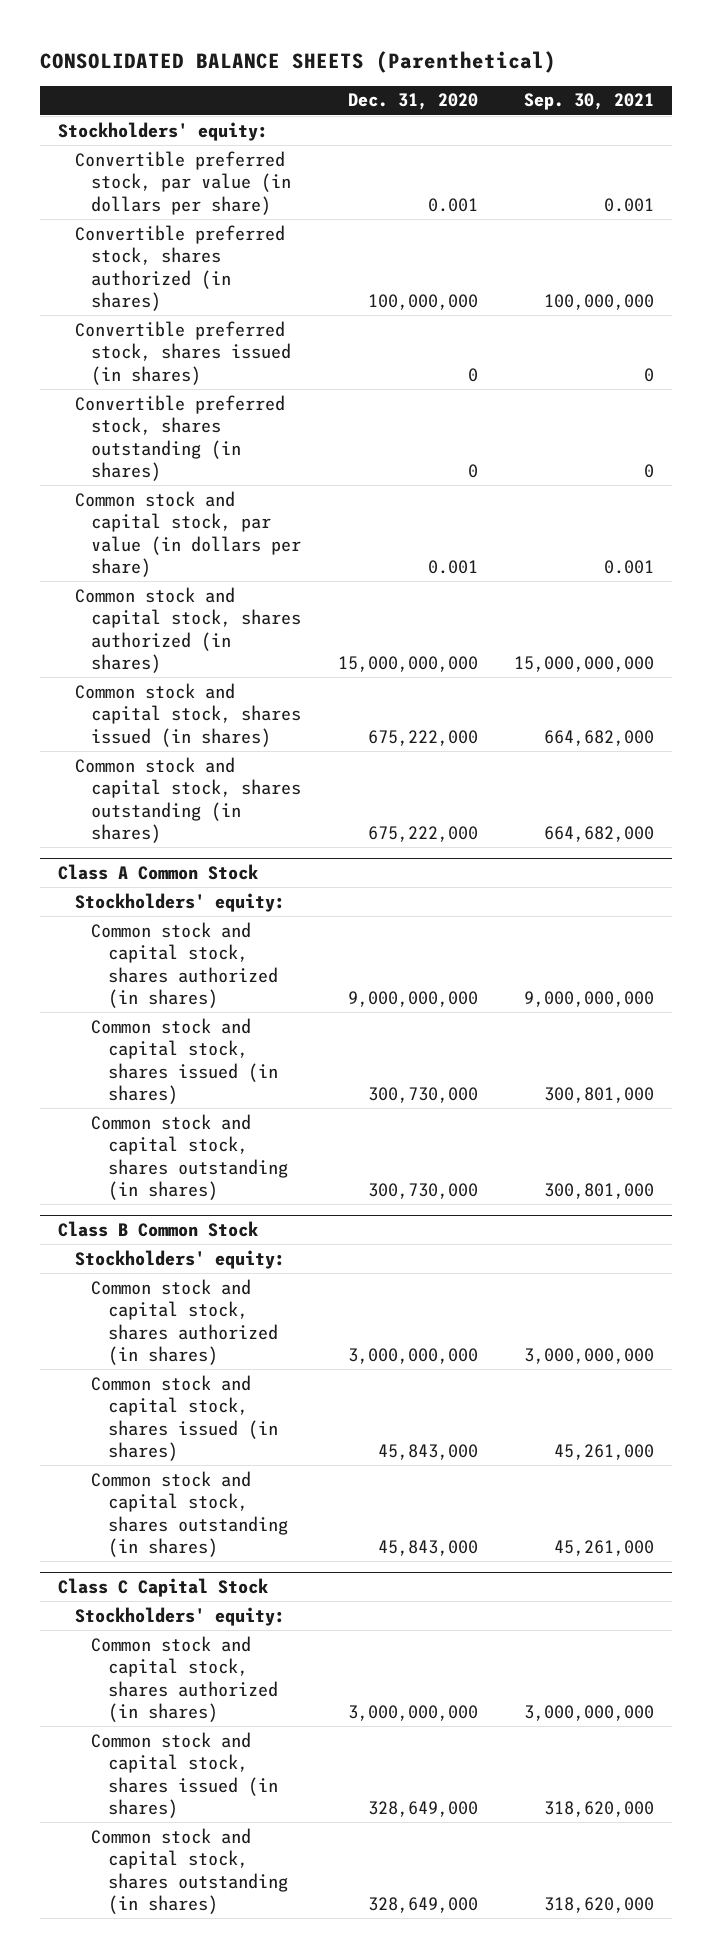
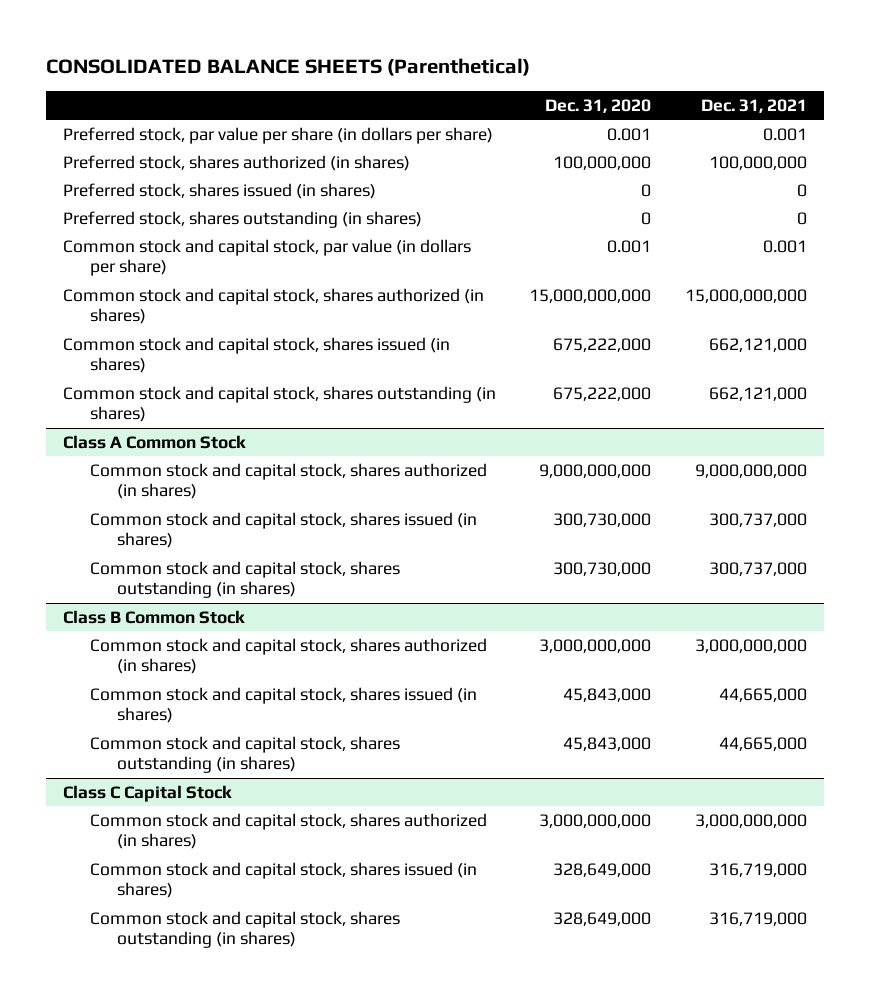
- | Dec. 31, 2020 | Sep. 30, 2021
+ | Dec. 31, 2020 | Dec. 31, 2021
- Stockholders' equity:
- Convertible preferred stock, par value (in dollars per share) | 0.001 | 0.001
- Convertible preferred stock, shares authorized (in shares) | 100,000,000 | 100,000,000
- Convertible preferred stock, shares issued (in shares) | 0 | 0
- Convertible preferred stock, shares outstanding (in shares) | 0 | 0
+ Preferred stock, par value per share (in dollars per share) | 0.001 | 0.001
+ Preferred stock, shares authorized (in shares) | 100,000,000 | 100,000,000
+ Preferred stock, shares issued (in shares) | 0 | 0
+ Preferred stock, shares outstanding (in shares) | 0 | 0
@ Class A Common Stock
- Stockholders' equity:
@ Class B Common Stock
- Stockholders' equity:
@ Class C Capital Stock
- Stockholders' equity:

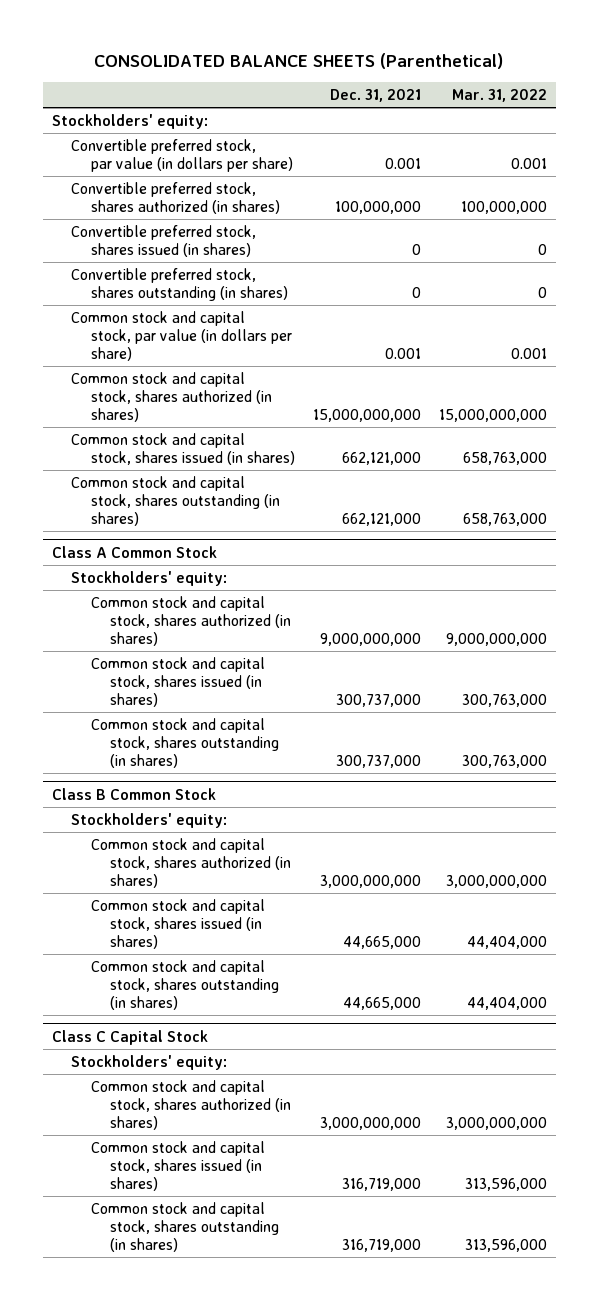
- | Dec. 31, 2020 | Dec. 31, 2021
+ | Dec. 31, 2021 | Mar. 31, 2022
- Preferred stock, par value per share (in dollars per share) | 0.001 | 0.001
- Preferred stock, shares authorized (in shares) | 100,000,000 | 100,000,000
- Preferred stock, shares issued (in shares) | 0 | 0
- Preferred stock, shares outstanding (in shares) | 0 | 0
+ Stockholders' equity:
+ Convertible preferred stock, par value (in dollars per share) | 0.001 | 0.001
+ Convertible preferred stock, shares authorized (in shares) | 100,000,000 | 100,000,000
+ Convertible preferred stock, shares issued (in shares) | 0 | 0
+ Convertible preferred stock, shares outstanding (in shares) | 0 | 0
@ Class A Common Stock
+ Stockholders' equity:
@ Class B Common Stock
+ Stockholders' equity:
@ Class C Capital Stock
+ Stockholders' equity:

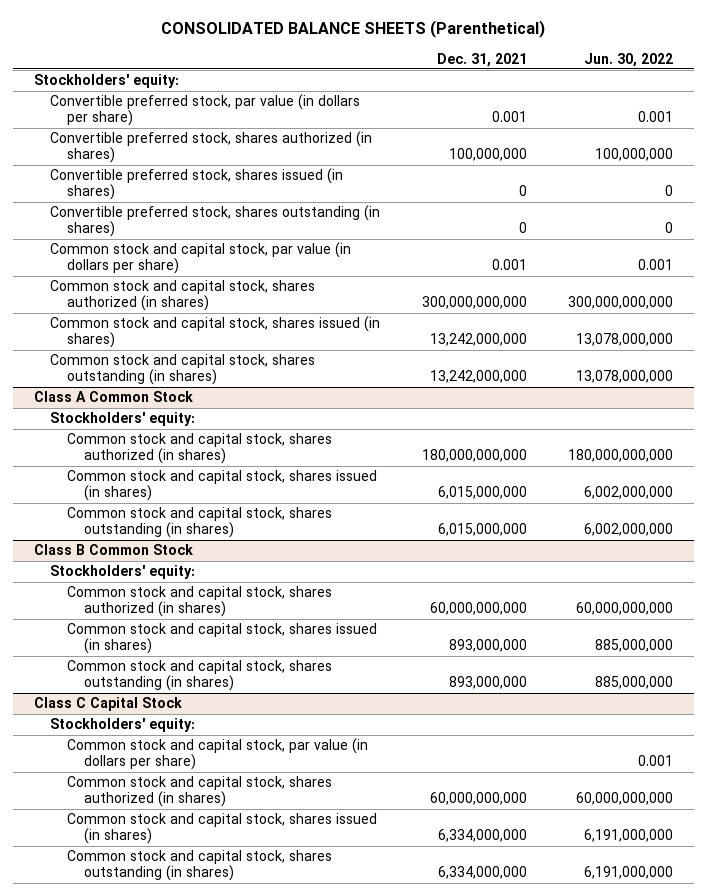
- | Dec. 31, 2021 | Mar. 31, 2022
+ | Dec. 31, 2021 | Jun. 30, 2022
- Common stock and capital stock, shares authorized (in shares) | 15,000,000,000 | 15,000,000,000
- Common stock and capital stock, shares issued (in shares) | 662,121,000 | 658,763,000
- Common stock and capital stock, shares outstanding (in shares) | 662,121,000 | 658,763,000
+ Common stock and capital stock, shares authorized (in shares) | 300,000,000,000 | 300,000,000,000
+ Common stock and capital stock, shares issued (in shares) | 13,242,000,000 | 13,078,000,000
+ Common stock and capital stock, shares outstanding (in shares) | 13,242,000,000 | 13,078,000,000
@ Class A Common Stock
- Common stock and capital stock, shares authorized (in shares) | 9,000,000,000 | 9,000,000,000
- Common stock and capital stock, shares issued (in shares) | 300,737,000 | 300,763,000
- Common stock and capital stock, shares outstanding (in shares) | 300,737,000 | 300,763,000
+ Common stock and capital stock, shares authorized (in shares) | 180,000,000,000 | 180,000,000,000
+ Common stock and capital stock, shares issued (in shares) | 6,015,000,000 | 6,002,000,000
+ Common stock and capital stock, shares outstanding (in shares) | 6,015,000,000 | 6,002,000,000
@ Class B Common Stock
- Common stock and capital stock, shares authorized (in shares) | 3,000,000,000 | 3,000,000,000
- Common stock and capital stock, shares issued (in shares) | 44,665,000 | 44,404,000
- Common stock and capital stock, shares outstanding (in shares) | 44,665,000 | 44,404,000
+ Common stock and capital stock, shares authorized (in shares) | 60,000,000,000 | 60,000,000,000
+ Common stock and capital stock, shares issued (in shares) | 893,000,000 | 885,000,000
+ Common stock and capital stock, shares outstanding (in shares) | 893,000,000 | 885,000,000
@ Class C Capital Stock
- Common stock and capital stock, shares authorized (in shares) | 3,000,000,000 | 3,000,000,000
- Common stock and capital stock, shares issued (in shares) | 316,719,000 | 313,596,000
- Common stock and capital stock, shares outstanding (in shares) | 316,719,000 | 313,596,000
+ Common stock and capital stock, par value (in dollars per share) | | 0.001
+ Common stock and capital stock, shares authorized (in shares) | 60,000,000,000 | 60,000,000,000
+ Common stock and capital stock, shares issued (in shares) | 6,334,000,000 | 6,191,000,000
+ Common stock and capital stock, shares outstanding (in shares) | 6,334,000,000 | 6,191,000,000

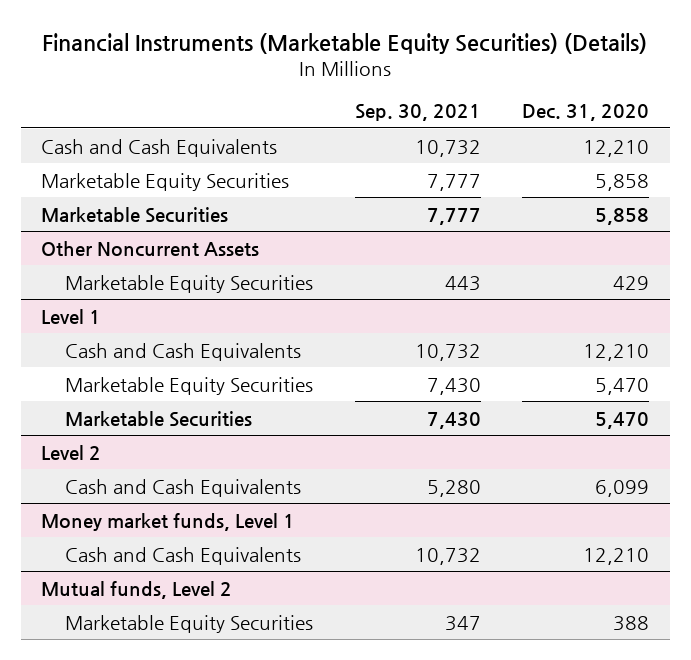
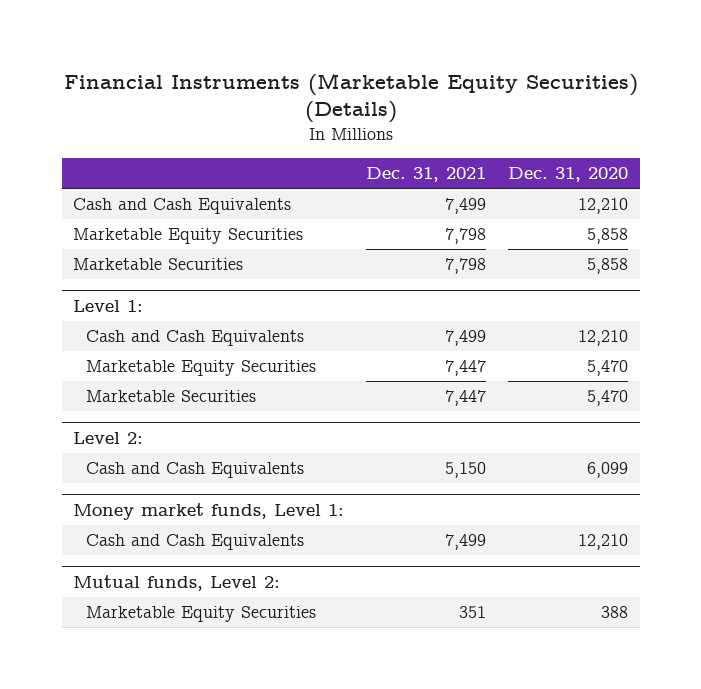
- | Sep. 30, 2021 | Dec. 31, 2020
+ | Dec. 31, 2021 | Dec. 31, 2020
- Other Noncurrent Assets
- Marketable Equity Securities | 443 | 429
- Level 1
+ Level 1:
- Level 2
+ Level 2:
- Money market funds, Level 1
+ Money market funds, Level 1:
- Mutual funds, Level 2
+ Mutual funds, Level 2:

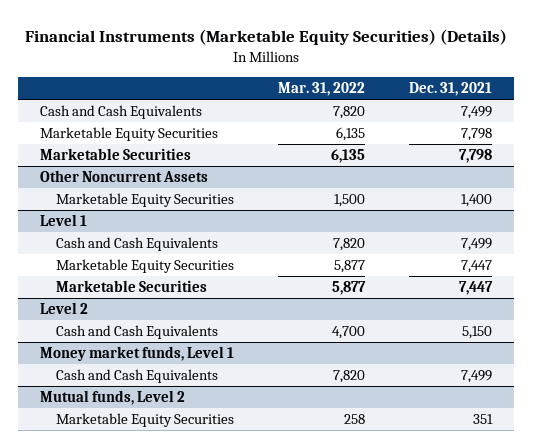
- | Dec. 31, 2021 | Dec. 31, 2020
+ | Mar. 31, 2022 | Dec. 31, 2021
- Level 1:
+ Other Noncurrent Assets
+ Marketable Equity Securities | 1,500 | 1,400
+ Level 1
- Level 2:
+ Level 2
- Money market funds, Level 1:
+ Money market funds, Level 1
- Mutual funds, Level 2:
+ Mutual funds, Level 2

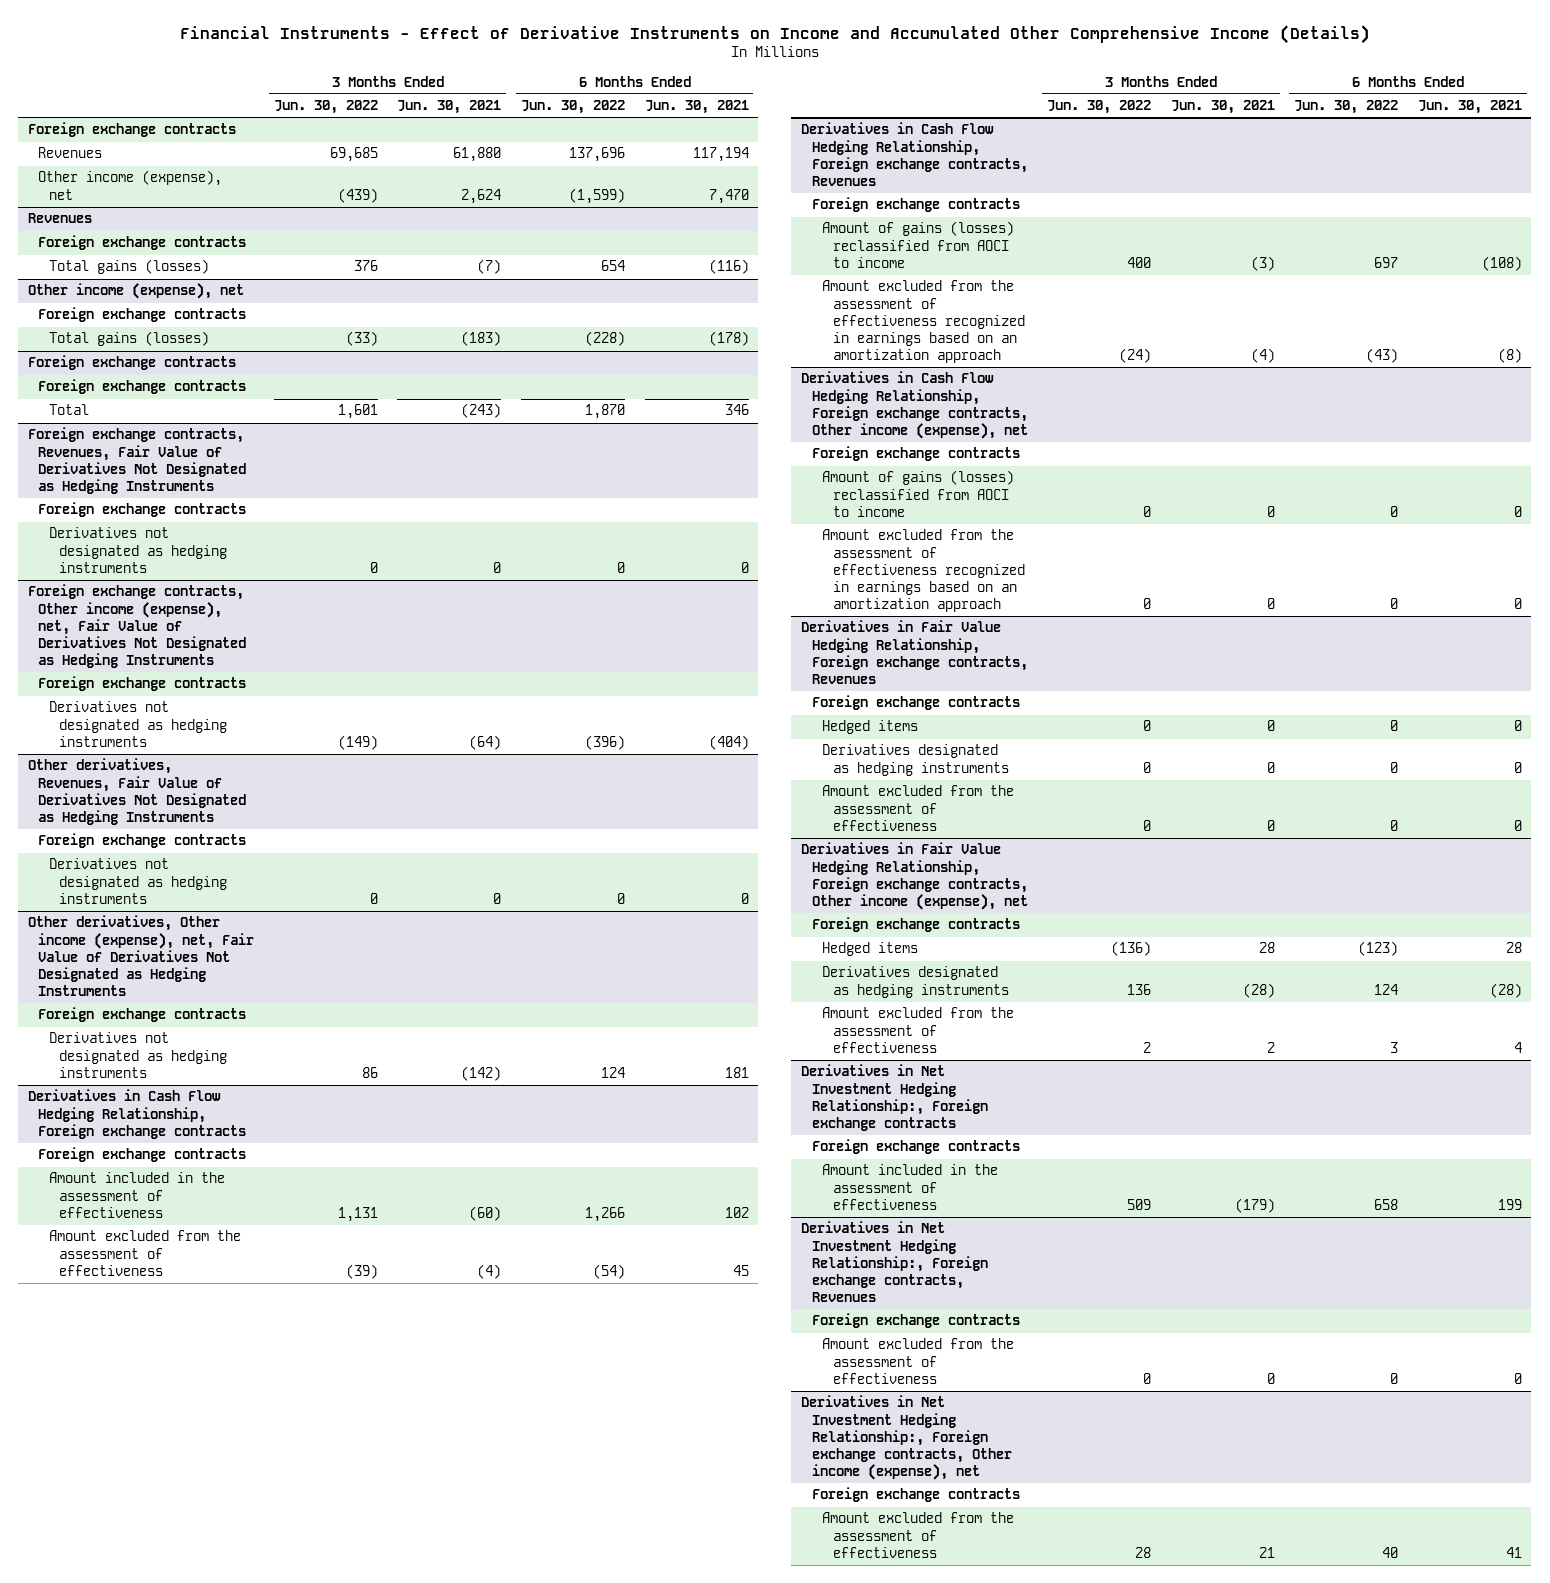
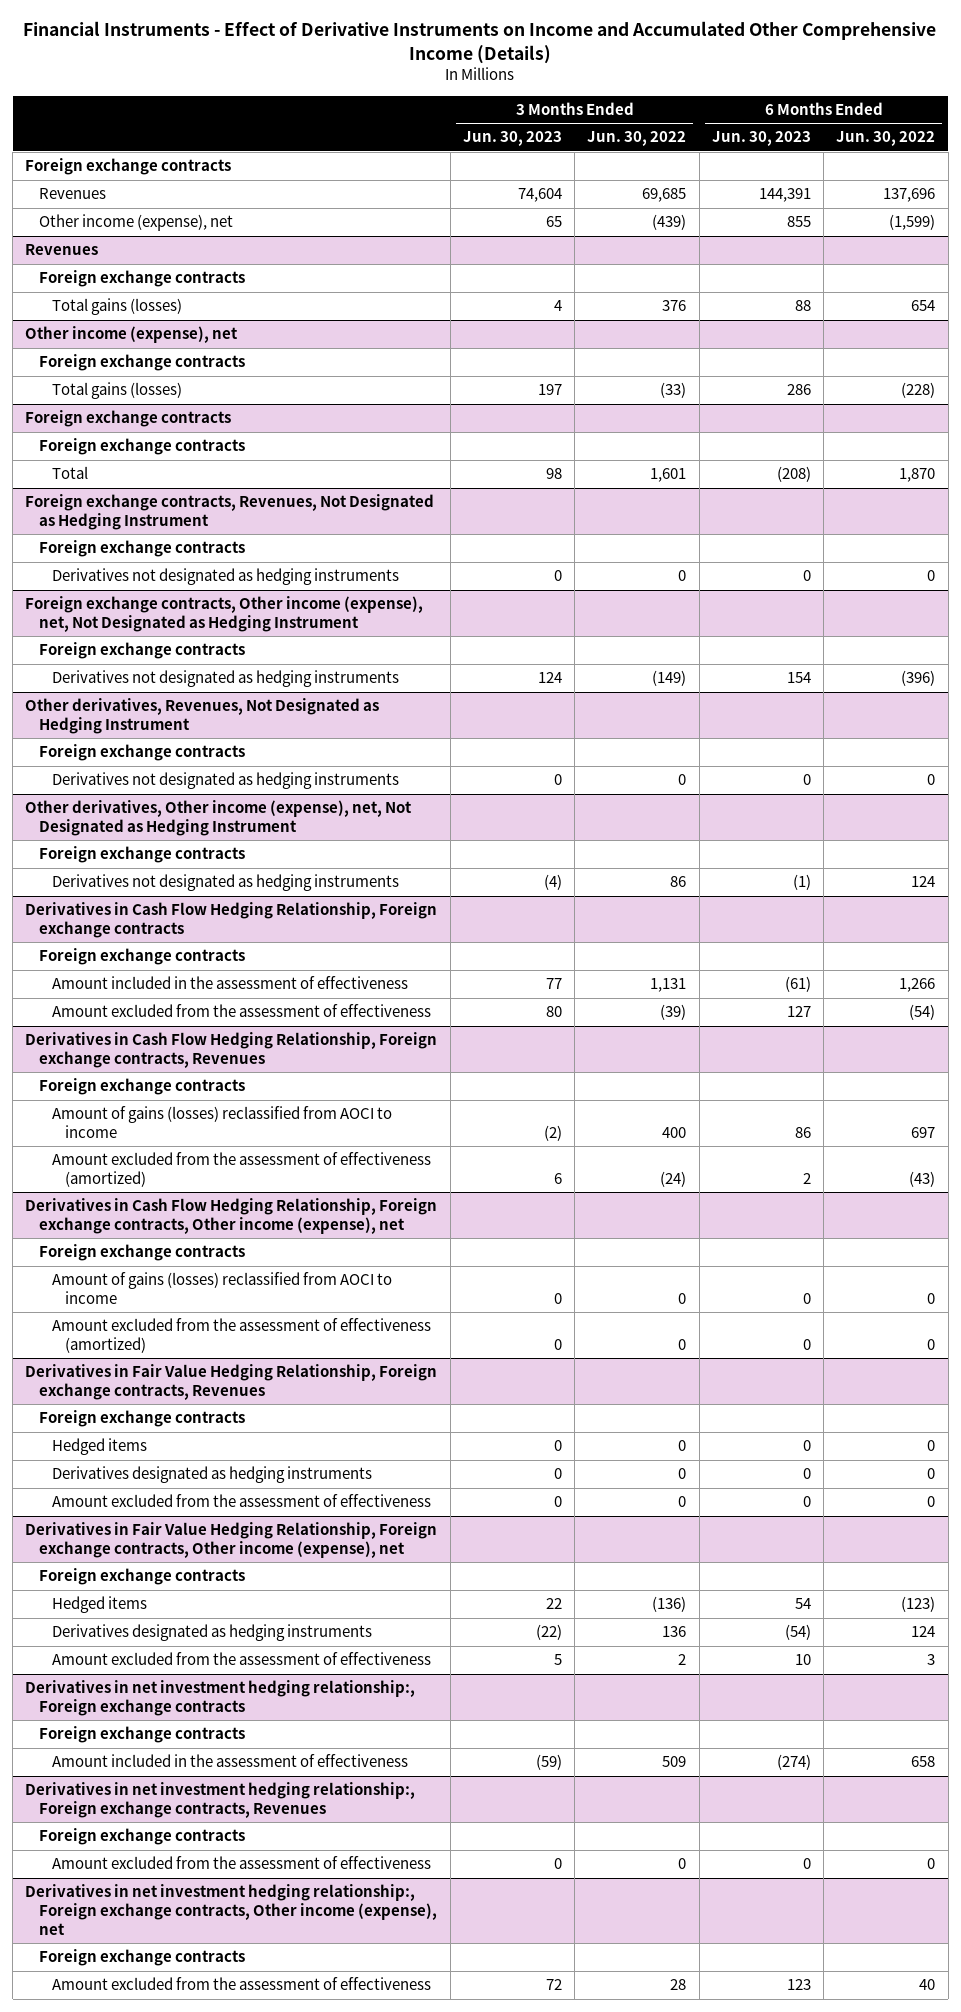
- | 3 Months Ended Jun. 30, 2022 | 3 Months Ended Jun. 30, 2021 | 6 Months Ended Jun. 30, 2022 | 6 Months Ended Jun. 30, 2021
+ | 3 Months Ended Jun. 30, 2023 | 3 Months Ended Jun. 30, 2022 | 6 Months Ended Jun. 30, 2023 | 6 Months Ended Jun. 30, 2022
- Foreign exchange contracts, Revenues, Fair Value of Derivatives Not Designated as Hedging Instruments
+ Foreign exchange contracts, Revenues, Not Designated as Hedging Instrument
- Foreign exchange contracts, Other income (expense), net, Fair Value of Derivatives Not Designated as Hedging Instruments
+ Foreign exchange contracts, Other income (expense), net, Not Designated as Hedging Instrument
- Other derivatives, Revenues, Fair Value of Derivatives Not Designated as Hedging Instruments
+ Other derivatives, Revenues, Not Designated as Hedging Instrument
- Other derivatives, Other income (expense), net, Fair Value of Derivatives Not Designated as Hedging Instruments
+ Other derivatives, Other income (expense), net, Not Designated as Hedging Instrument
@ Derivatives in Cash Flow Hedging Relationship, Foreign exchange contracts, Revenues
- Amount excluded from the assessment of effectiveness recognized in earnings based on an amortization approach | (24) | (4) | (43) | (8)
+ Amount excluded from the assessment of effectiveness (amortized) | 6 | (24) | 2 | (43)
@ Derivatives in Cash Flow Hedging Relationship, Foreign exchange contracts, Other income (expense), net
- Amount excluded from the assessment of effectiveness recognized in earnings based on an amortization approach | 0 | 0 | 0 | 0
+ Amount excluded from the assessment of effectiveness (amortized) | 0 | 0 | 0 | 0
- Derivatives in Net Investment Hedging Relationship:, Foreign exchange contracts
+ Derivatives in net investment hedging relationship:, Foreign exchange contracts
- Derivatives in Net Investment Hedging Relationship:, Foreign exchange contracts, Revenues
+ Derivatives in net investment hedging relationship:, Foreign exchange contracts, Revenues
- Derivatives in Net Investment Hedging Relationship:, Foreign exchange contracts, Other income (expense), net
+ Derivatives in net investment hedging relationship:, Foreign exchange contracts, Other income (expense), net

